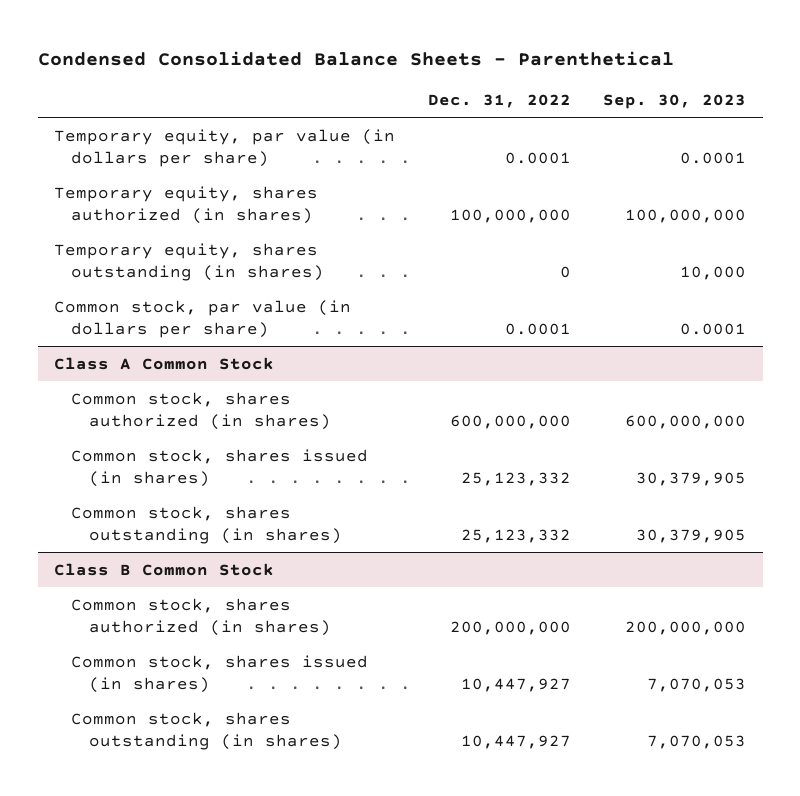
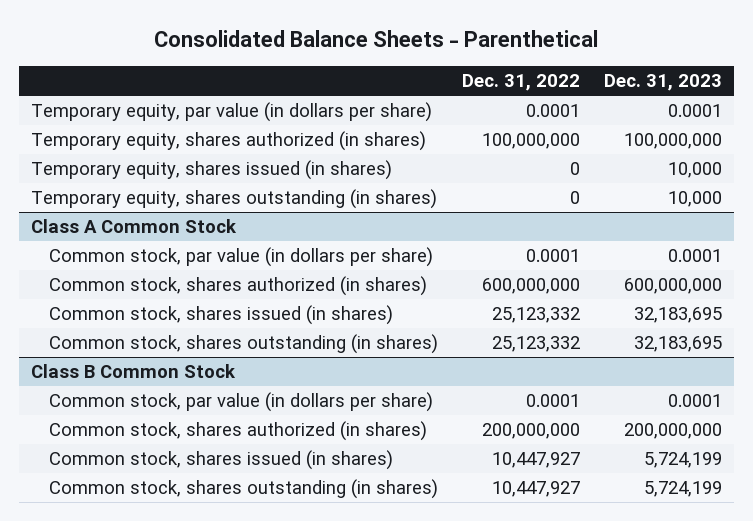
- Condensed Consolidated Balance Sheets - Parenthetical
+ Consolidated Balance Sheets - Parenthetical
- | Dec. 31, 2022 | Sep. 30, 2023
+ | Dec. 31, 2022 | Dec. 31, 2023
+ Temporary equity, shares issued (in shares) | 0 | 10,000
- Common stock, par value (in dollars per share) | 0.0001 | 0.0001
@ Class A Common Stock
+ Common stock, par value (in dollars per share) | 0.0001 | 0.0001
@ Class B Common Stock
+ Common stock, par value (in dollars per share) | 0.0001 | 0.0001

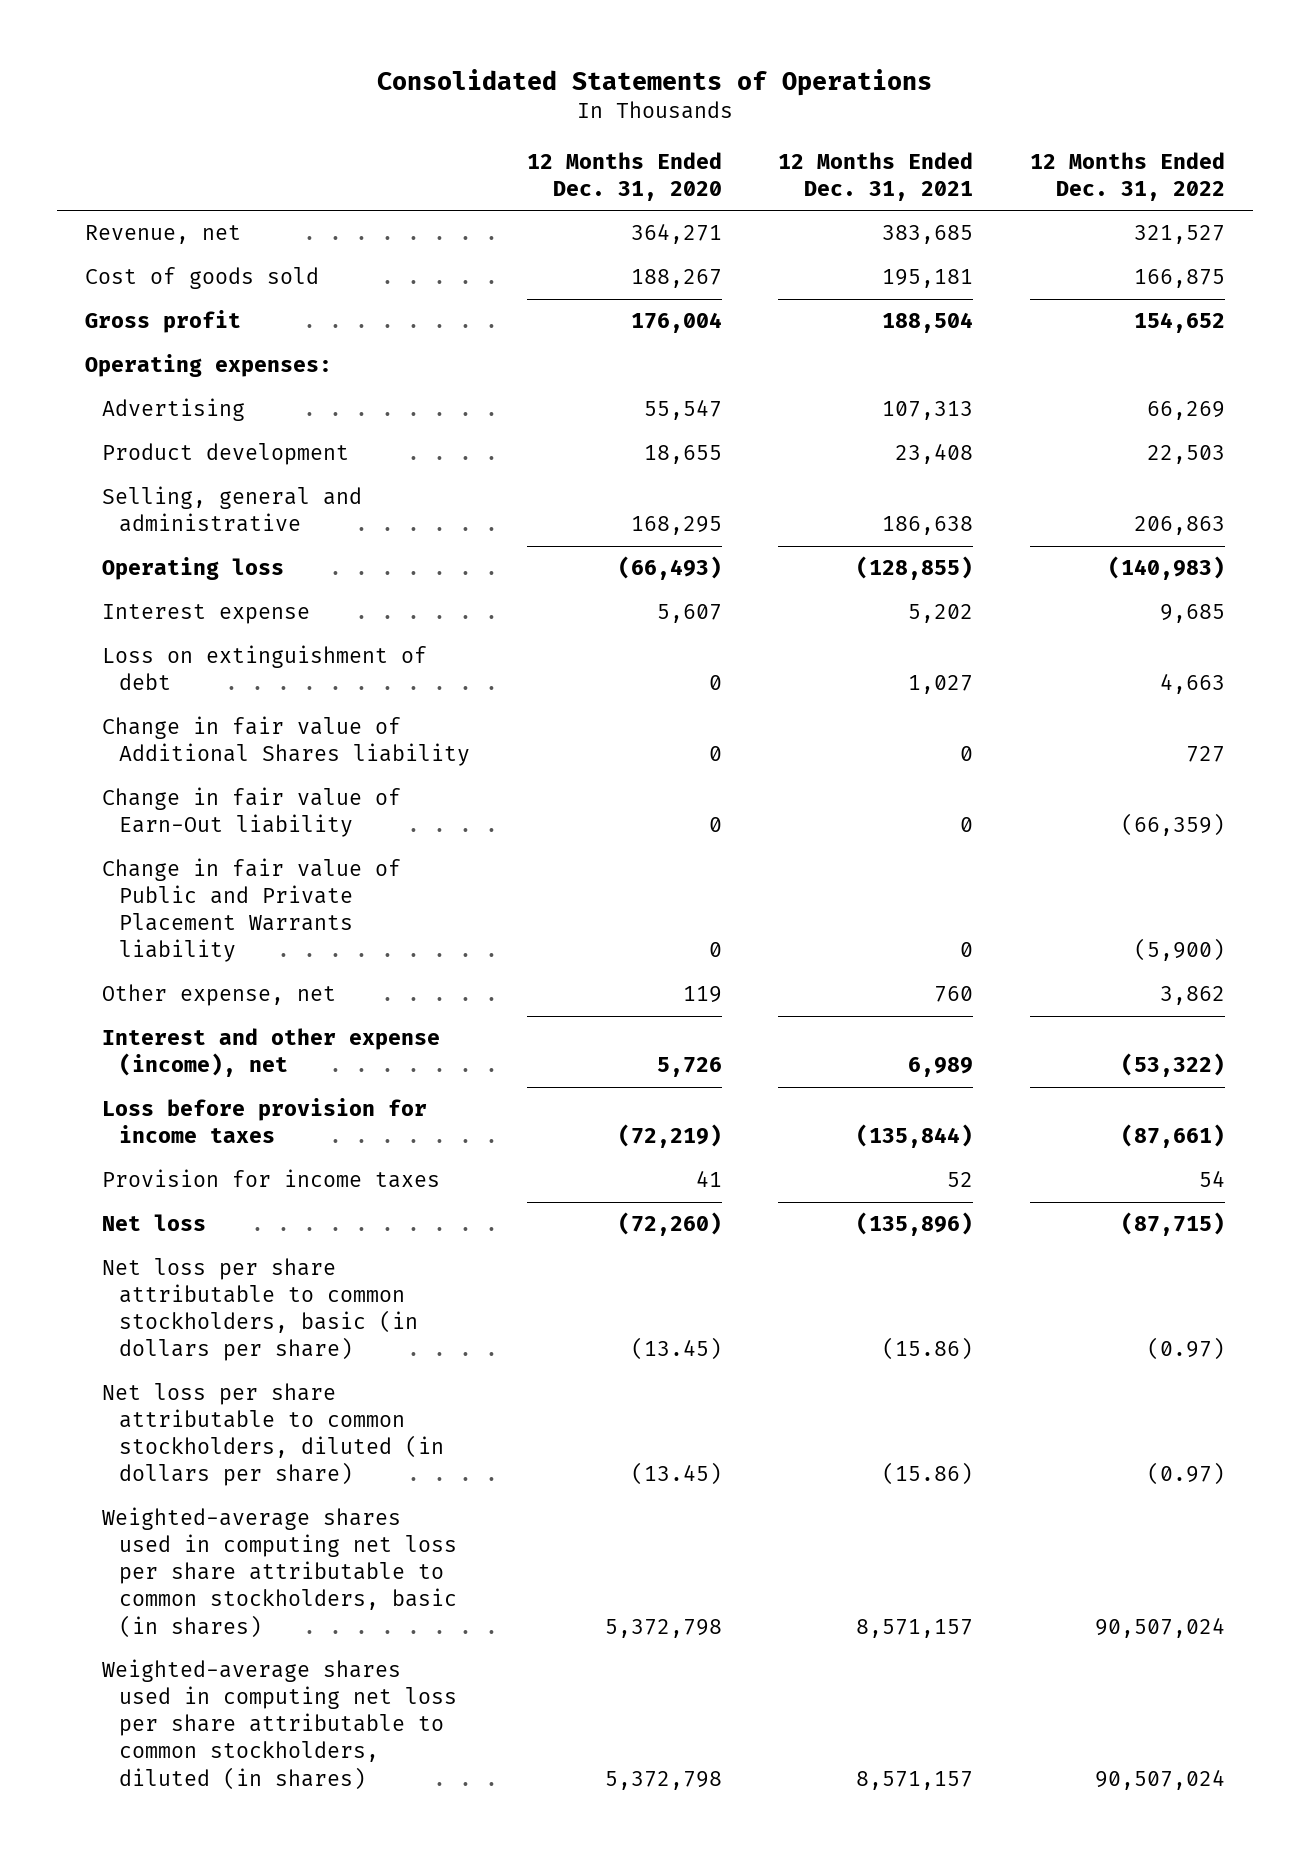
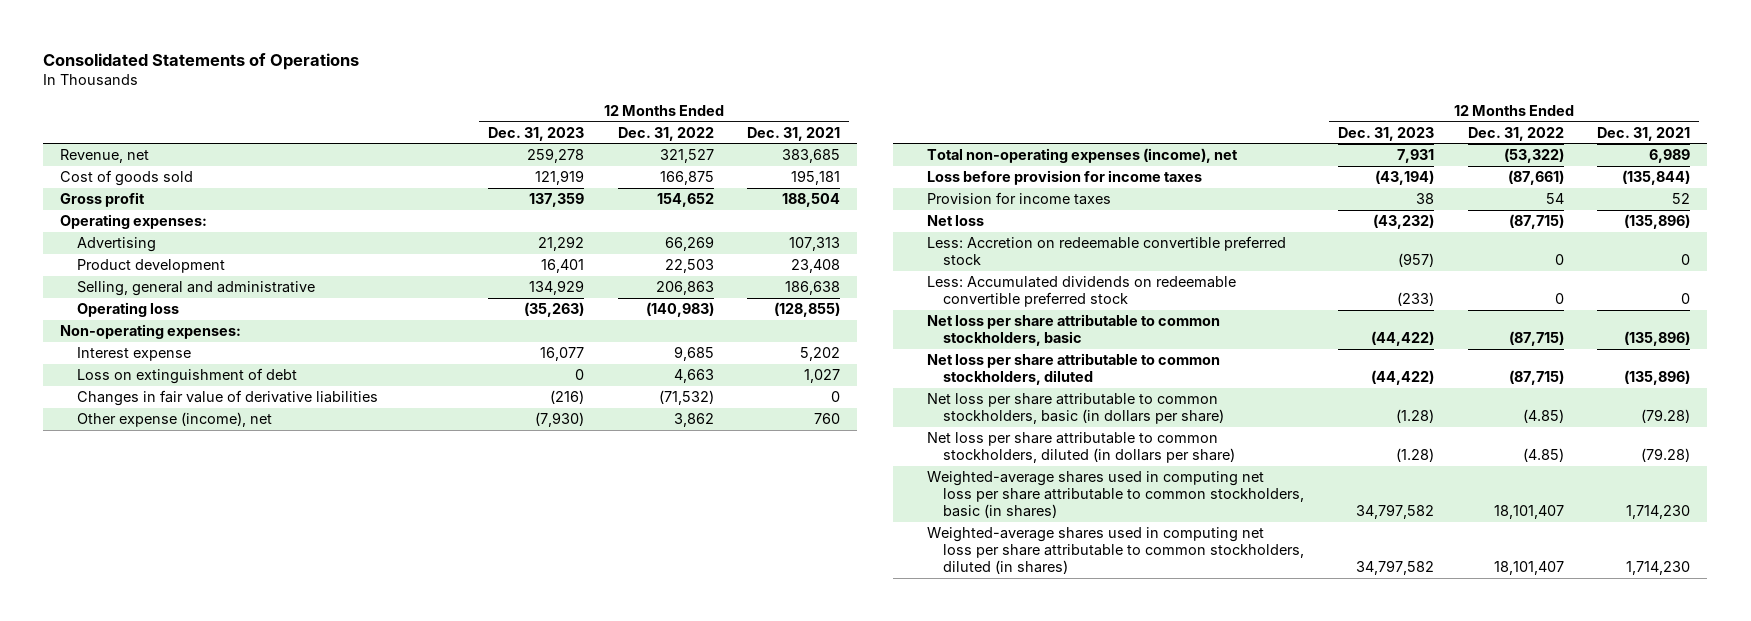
- | 12 Months Ended Dec. 31, 2020 | 12 Months Ended Dec. 31, 2021 | 12 Months Ended Dec. 31, 2022
+ | 12 Months Ended Dec. 31, 2023 | 12 Months Ended Dec. 31, 2022 | 12 Months Ended Dec. 31, 2021
+ Non-operating expenses:
- Change in fair value of Additional Shares liability | 0 | 0 | 727
- Change in fair value of Earn-Out liability | 0 | 0 | (66,359)
- Change in fair value of Public and Private Placement Warrants liability | 0 | 0 | (5,900)
- Other expense, net | 119 | 760 | 3,862
- Interest and other expense (income), net | 5,726 | 6,989 | (53,322)
+ Changes in fair value of derivative liabilities | (216) | (71,532) | 0
+ Other expense (income), net | (7,930) | 3,862 | 760
+ Total non-operating expenses (income), net | 7,931 | (53,322) | 6,989
- Net loss per share attributable to common stockholders, basic (in dollars per share) | (13.45) | (15.86) | (0.97)
- Net loss per share attributable to common stockholders, diluted (in dollars per share) | (13.45) | (15.86) | (0.97)
- Weighted-average shares used in computing net loss per share attributable to common stockholders, basic (in shares) | 5,372,798 | 8,571,157 | 90,507,024
- Weighted-average shares used in computing net loss per share attributable to common stockholders, diluted (in shares) | 5,372,798 | 8,571,157 | 90,507,024
+ Less: Accretion on redeemable convertible preferred stock | (957) | 0 | 0
+ Less: Accumulated dividends on redeemable convertible preferred stock | (233) | 0 | 0
+ Net loss per share attributable to common stockholders, basic | (44,422) | (87,715) | (135,896)
+ Net loss per share attributable to common stockholders, diluted | (44,422) | (87,715) | (135,896)
+ Net loss per share attributable to common stockholders, basic (in dollars per share) | (1.28) | (4.85) | (79.28)
+ Net loss per share attributable to common stockholders, diluted (in dollars per share) | (1.28) | (4.85) | (79.28)
+ Weighted-average shares used in computing net loss per share attributable to common stockholders, basic (in shares) | 34,797,582 | 18,101,407 | 1,714,230
+ Weighted-average shares used in computing net loss per share attributable to common stockholders, diluted (in shares) | 34,797,582 | 18,101,407 | 1,714,230

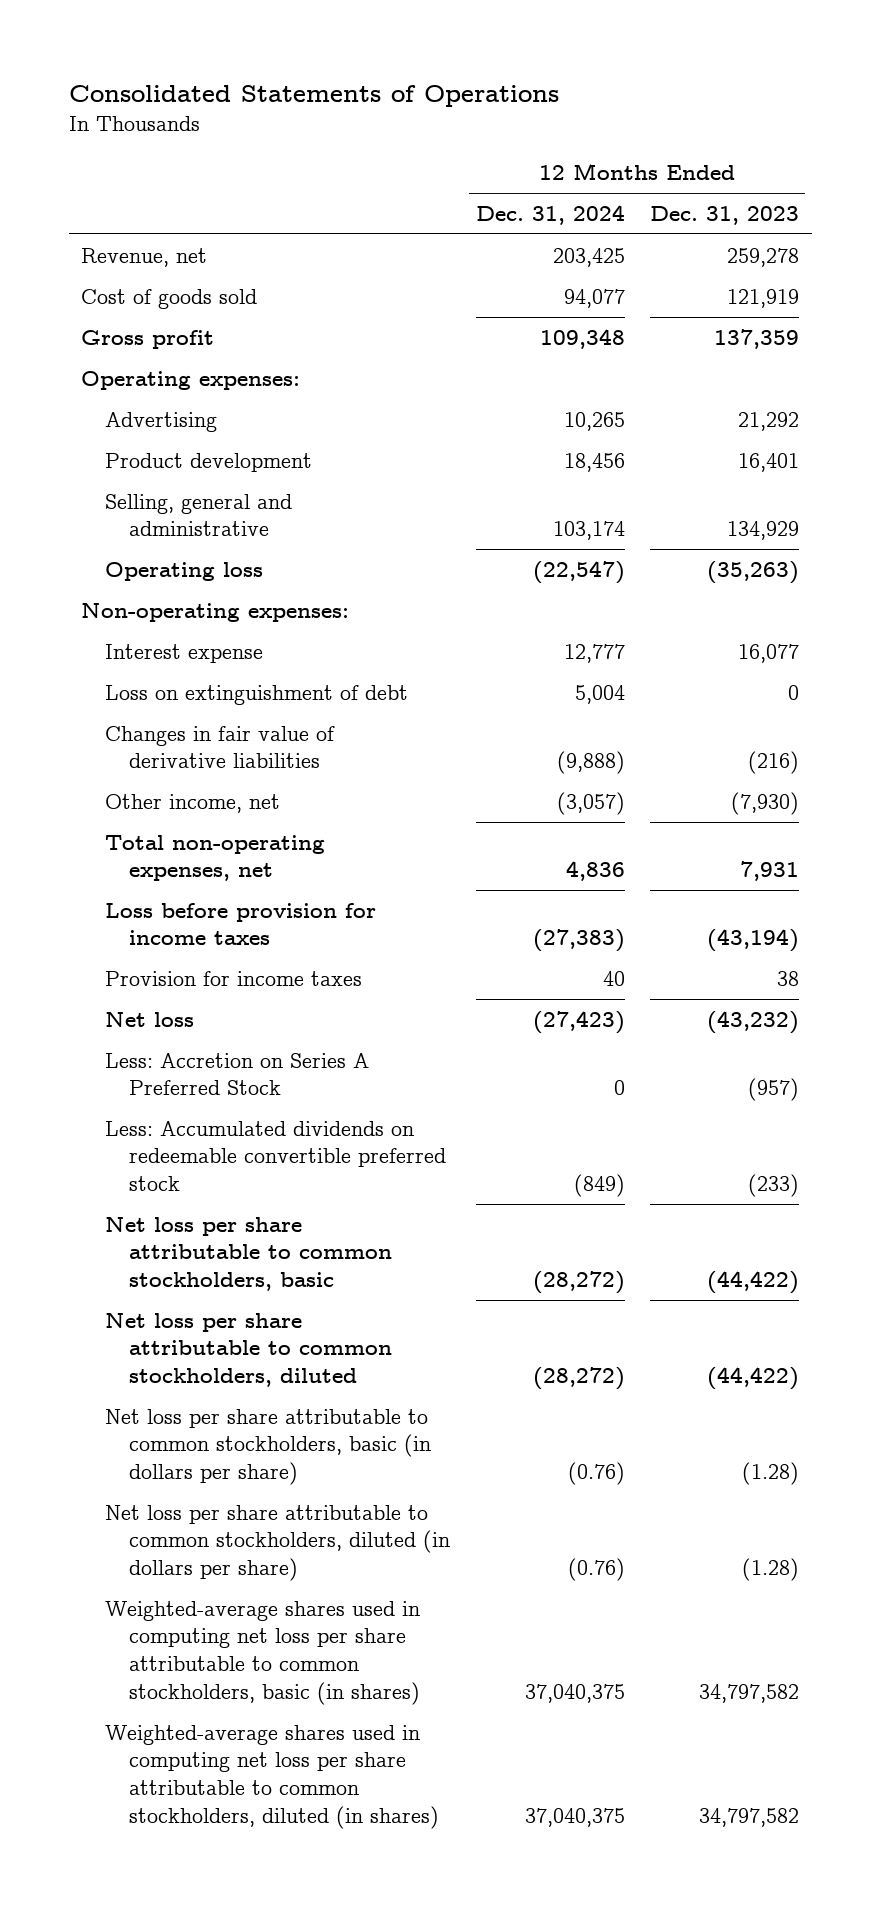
- | 12 Months Ended Dec. 31, 2023 | 12 Months Ended Dec. 31, 2022 | 12 Months Ended Dec. 31, 2021
+ | 12 Months Ended Dec. 31, 2024 | 12 Months Ended Dec. 31, 2023
- Other expense (income), net | (7,930) | 3,862 | 760
- Total non-operating expenses (income), net | 7,931 | (53,322) | 6,989
+ Other income, net | (3,057) | (7,930)
+ Total non-operating expenses, net | 4,836 | 7,931
- Less: Accretion on redeemable convertible preferred stock | (957) | 0 | 0
+ Less: Accretion on Series A Preferred Stock | 0 | (957)

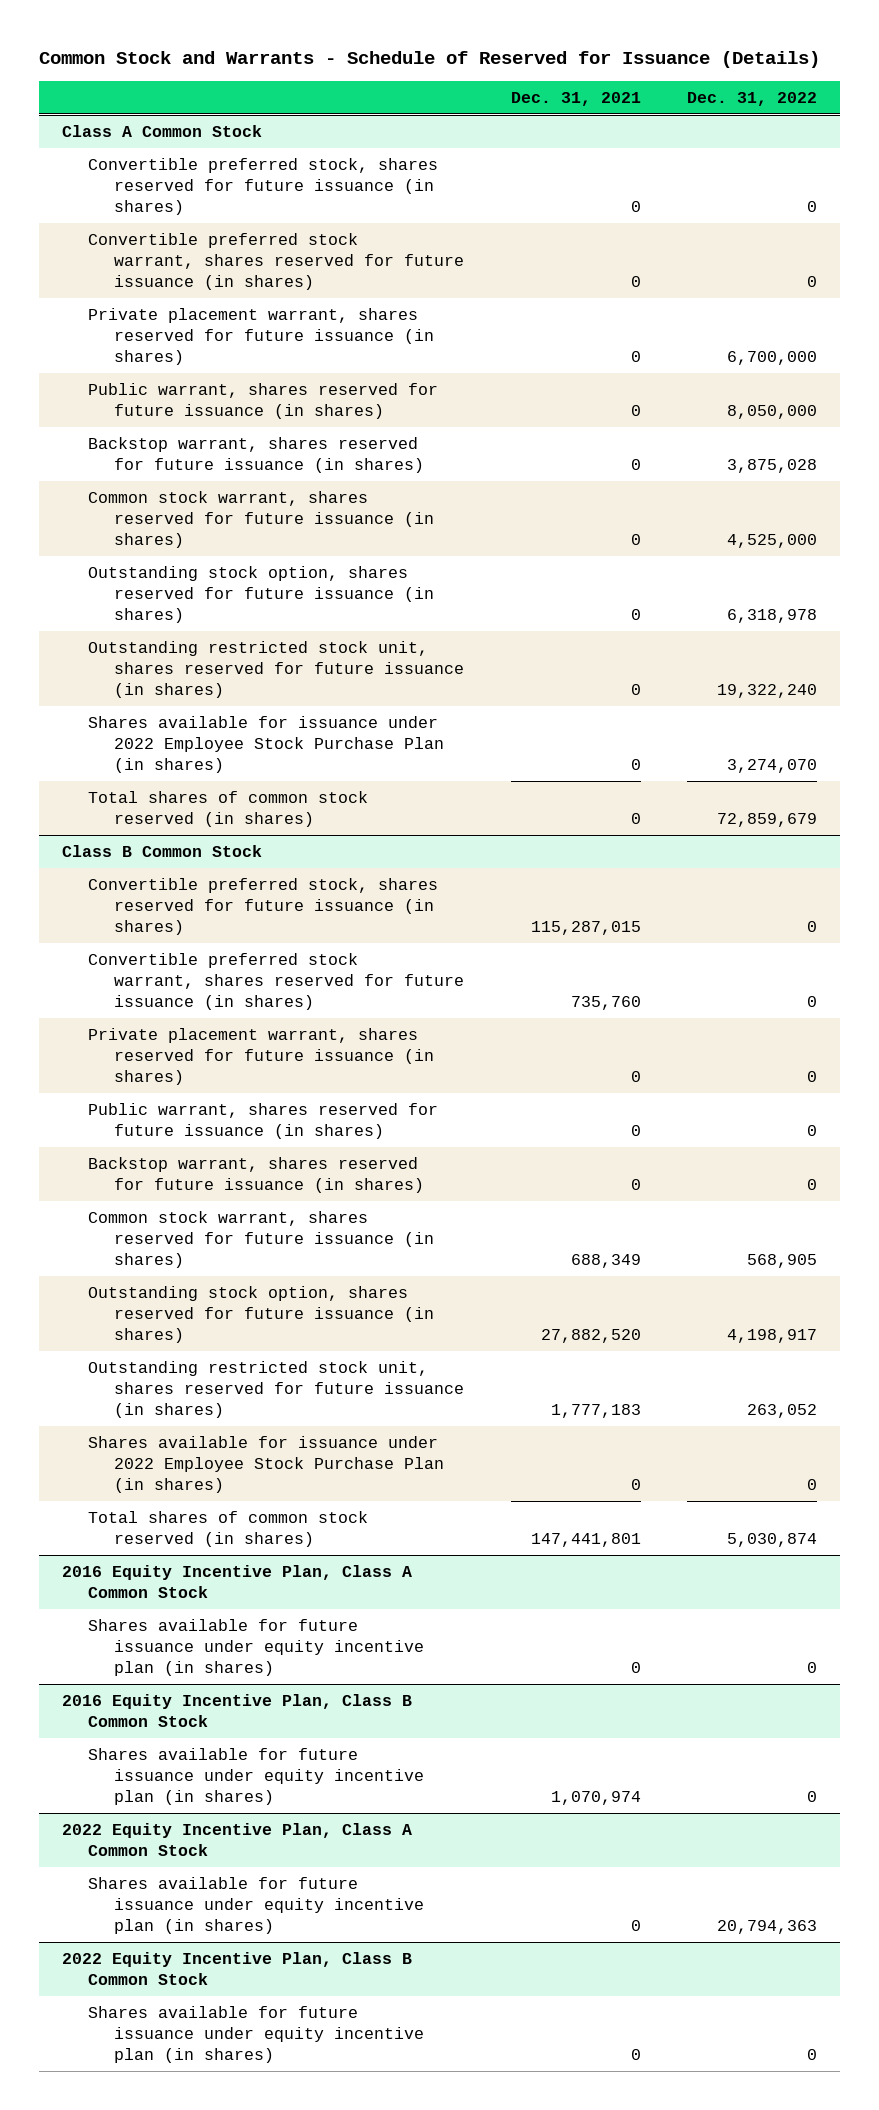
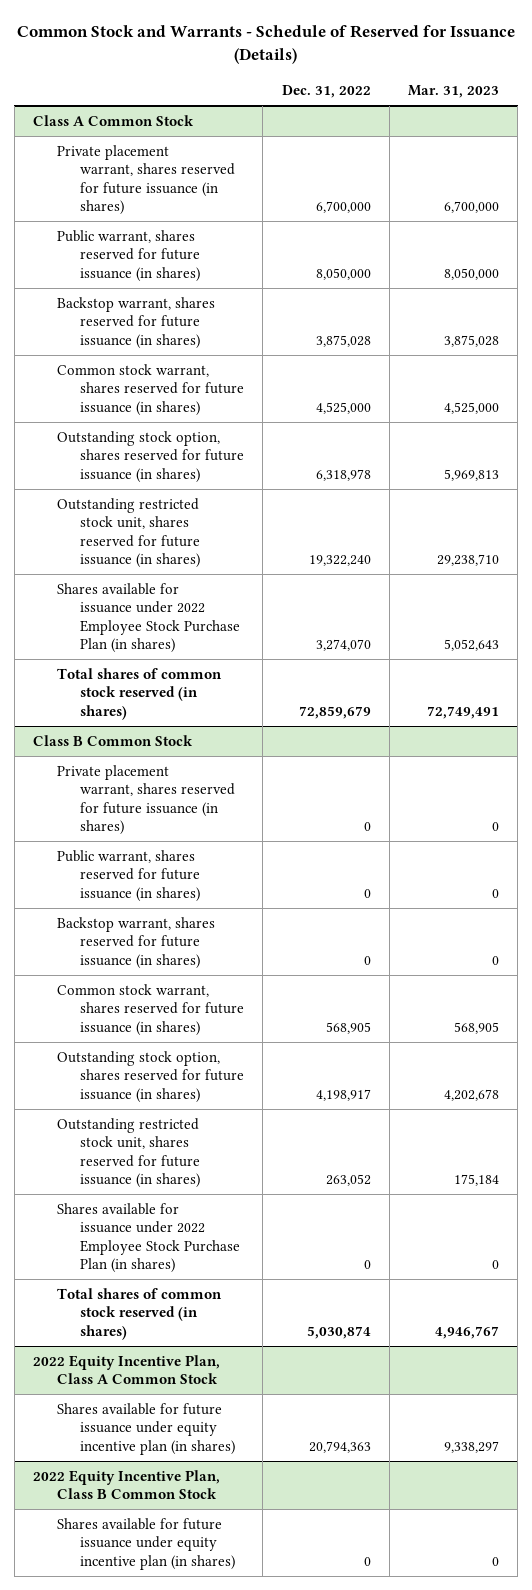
- | Dec. 31, 2021 | Dec. 31, 2022
+ | Dec. 31, 2022 | Mar. 31, 2023
@ Class A Common Stock
- Convertible preferred stock, shares reserved for future issuance (in shares) | 0 | 0
- Convertible preferred stock warrant, shares reserved for future issuance (in shares) | 0 | 0
@ Class B Common Stock
- Convertible preferred stock, shares reserved for future issuance (in shares) | 115,287,015 | 0
- Convertible preferred stock warrant, shares reserved for future issuance (in shares) | 735,760 | 0
- 2016 Equity Incentive Plan, Class A Common Stock
- Shares available for future issuance under equity incentive plan (in shares) | 0 | 0
- 2016 Equity Incentive Plan, Class B Common Stock
- Shares available for future issuance under equity incentive plan (in shares) | 1,070,974 | 0

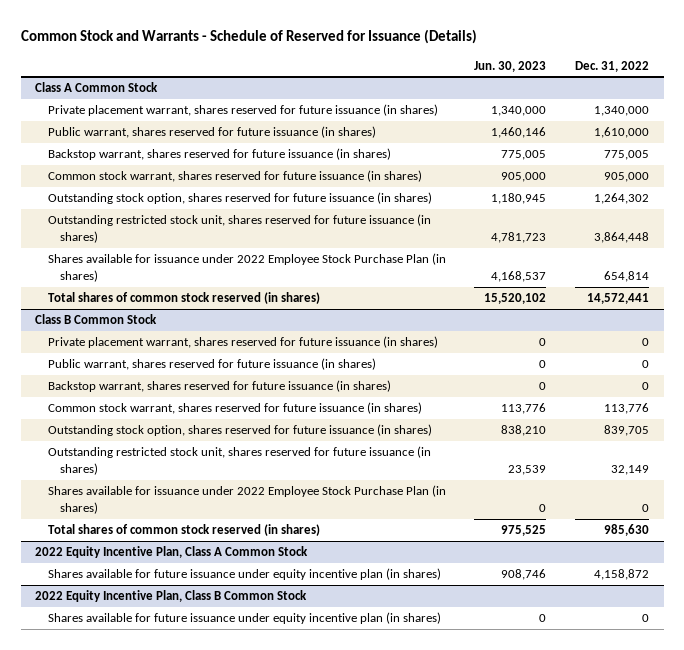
- | Dec. 31, 2022 | Mar. 31, 2023
+ | Jun. 30, 2023 | Dec. 31, 2022
@ Class A Common Stock
- Private placement warrant, shares reserved for future issuance (in shares) | 6,700,000 | 6,700,000
- Public warrant, shares reserved for future issuance (in shares) | 8,050,000 | 8,050,000
- Backstop warrant, shares reserved for future issuance (in shares) | 3,875,028 | 3,875,028
- Common stock warrant, shares reserved for future issuance (in shares) | 4,525,000 | 4,525,000
- Outstanding stock option, shares reserved for future issuance (in shares) | 6,318,978 | 5,969,813
- Outstanding restricted stock unit, shares reserved for future issuance (in shares) | 19,322,240 | 29,238,710
- Shares available for issuance under 2022 Employee Stock Purchase Plan (in shares) | 3,274,070 | 5,052,643
- Total shares of common stock reserved (in shares) | 72,859,679 | 72,749,491
+ Private placement warrant, shares reserved for future issuance (in shares) | 1,340,000 | 1,340,000
+ Public warrant, shares reserved for future issuance (in shares) | 1,460,146 | 1,610,000
+ Backstop warrant, shares reserved for future issuance (in shares) | 775,005 | 775,005
+ Common stock warrant, shares reserved for future issuance (in shares) | 905,000 | 905,000
+ Outstanding stock option, shares reserved for future issuance (in shares) | 1,180,945 | 1,264,302
+ Outstanding restricted stock unit, shares reserved for future issuance (in shares) | 4,781,723 | 3,864,448
+ Shares available for issuance under 2022 Employee Stock Purchase Plan (in shares) | 4,168,537 | 654,814
+ Total shares of common stock reserved (in shares) | 15,520,102 | 14,572,441
@ Class B Common Stock
- Common stock warrant, shares reserved for future issuance (in shares) | 568,905 | 568,905
- Outstanding stock option, shares reserved for future issuance (in shares) | 4,198,917 | 4,202,678
- Outstanding restricted stock unit, shares reserved for future issuance (in shares) | 263,052 | 175,184
+ Common stock warrant, shares reserved for future issuance (in shares) | 113,776 | 113,776
+ Outstanding stock option, shares reserved for future issuance (in shares) | 838,210 | 839,705
+ Outstanding restricted stock unit, shares reserved for future issuance (in shares) | 23,539 | 32,149
- Total shares of common stock reserved (in shares) | 5,030,874 | 4,946,767
+ Total shares of common stock reserved (in shares) | 975,525 | 985,630
@ 2022 Equity Incentive Plan, Class A Common Stock
- Shares available for future issuance under equity incentive plan (in shares) | 20,794,363 | 9,338,297
+ Shares available for future issuance under equity incentive plan (in shares) | 908,746 | 4,158,872

